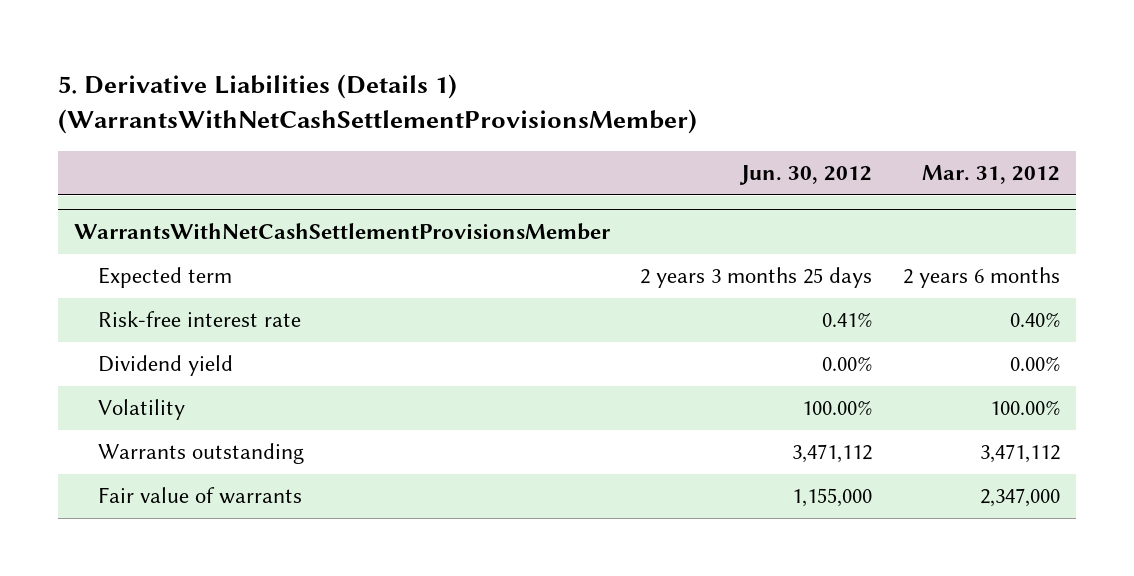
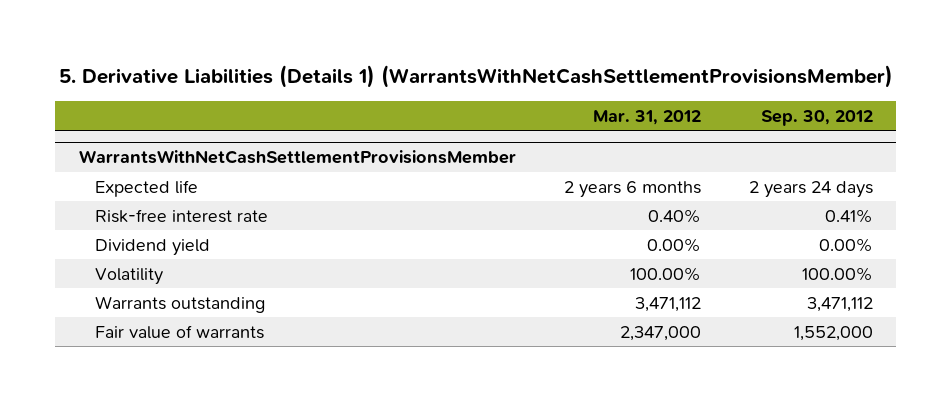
- | Jun. 30, 2012 | Mar. 31, 2012
+ | Mar. 31, 2012 | Sep. 30, 2012
@ WarrantsWithNetCashSettlementProvisionsMember
- Expected term | 2 years 3 months 25 days | 2 years 6 months
+ Expected life | 2 years 6 months | 2 years 24 days

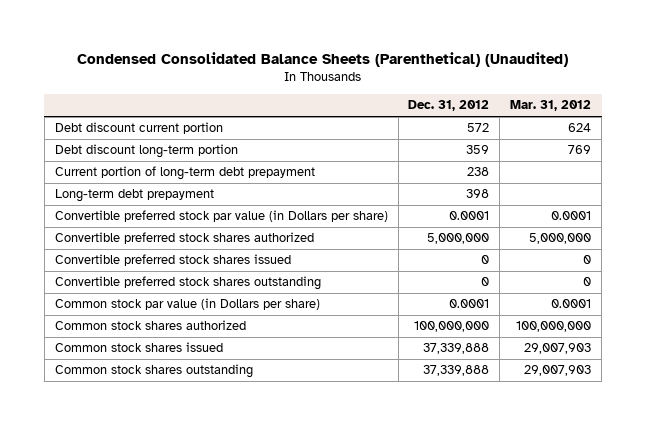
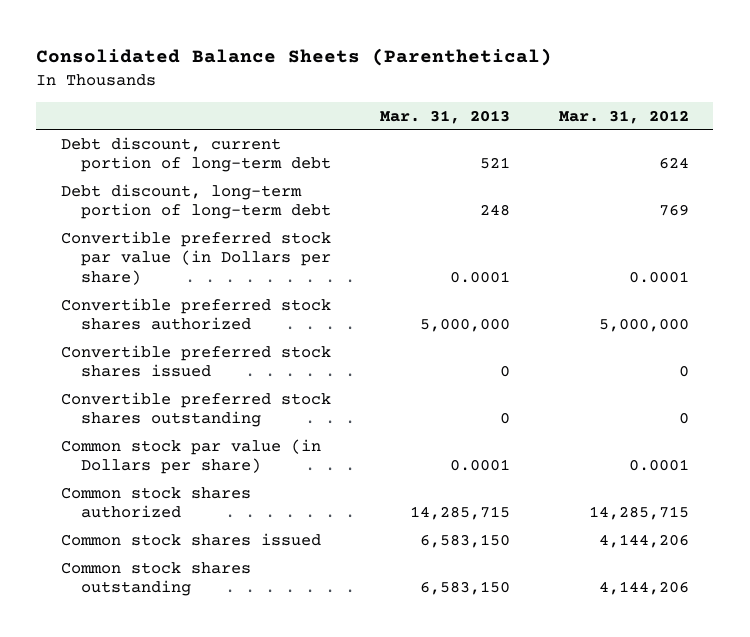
- Condensed Consolidated Balance Sheets (Parenthetical) (Unaudited)
+ Consolidated Balance Sheets (Parenthetical)
- | Dec. 31, 2012 | Mar. 31, 2012
+ | Mar. 31, 2013 | Mar. 31, 2012
- Debt discount current portion | 572 | 624
- Debt discount long-term portion | 359 | 769
- Current portion of long-term debt prepayment | 238 |
- Long-term debt prepayment | 398 |
+ Debt discount, current portion of long-term debt | 521 | 624
+ Debt discount, long-term portion of long-term debt | 248 | 769
- Common stock shares authorized | 100,000,000 | 100,000,000
- Common stock shares issued | 37,339,888 | 29,007,903
- Common stock shares outstanding | 37,339,888 | 29,007,903
+ Common stock shares authorized | 14,285,715 | 14,285,715
+ Common stock shares issued | 6,583,150 | 4,144,206
+ Common stock shares outstanding | 6,583,150 | 4,144,206

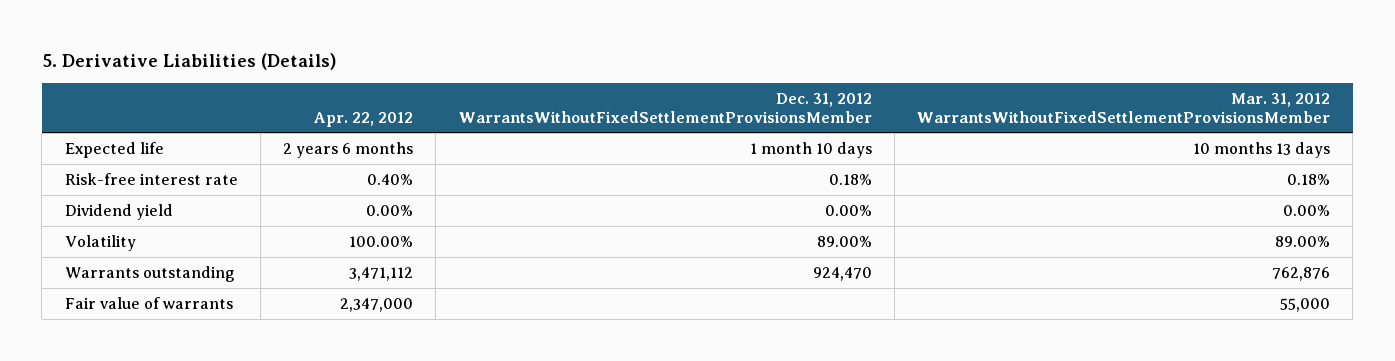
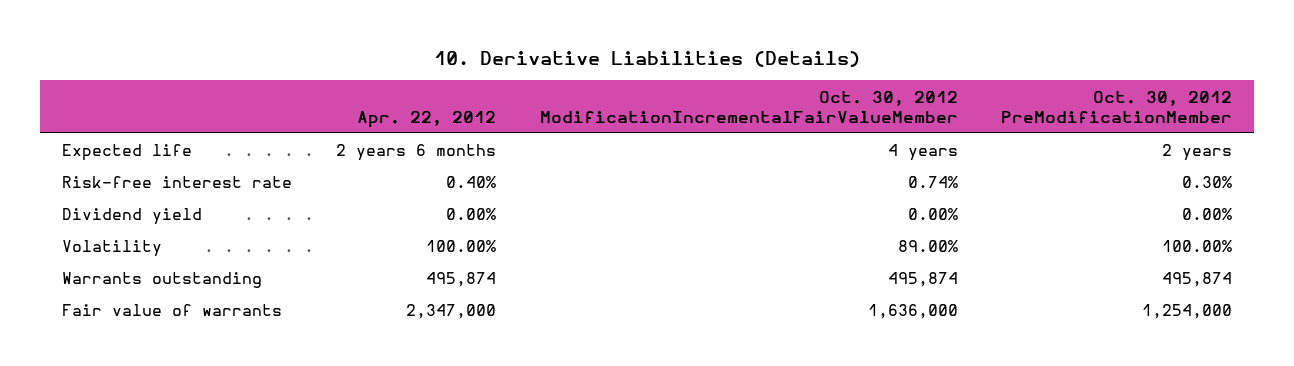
- 5. Derivative Liabilities (Details)
+ 10. Derivative Liabilities (Details)
- | Apr. 22, 2012 | Dec. 31, 2012 WarrantsWithoutFixedSettlementProvisionsMember | Mar. 31, 2012 WarrantsWithoutFixedSettlementProvisionsMember
+ | Apr. 22, 2012 | Oct. 30, 2012 ModificationIncrementalFairValueMember | Oct. 30, 2012 PreModificationMember
- Warrants outstanding | 3,471,112 | 924,470 | 762,876
+ Warrants outstanding | 495,874 | 495,874 | 495,874

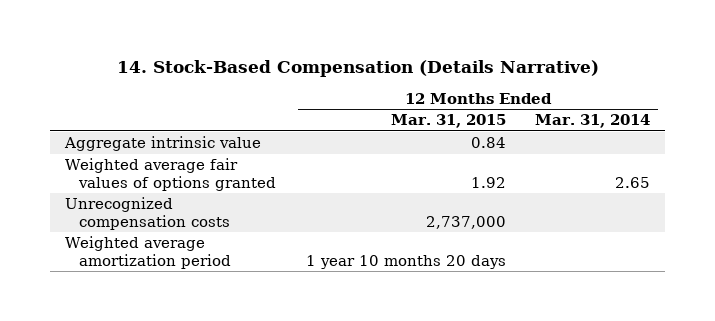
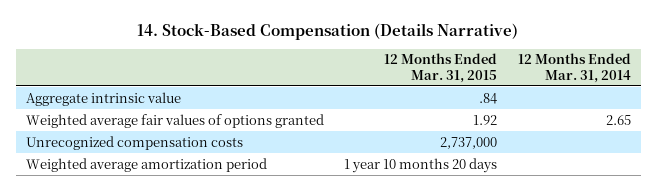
- Aggregate intrinsic value | 0.84 |
+ Aggregate intrinsic value | .84 |

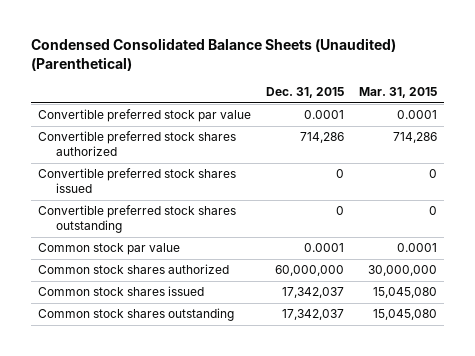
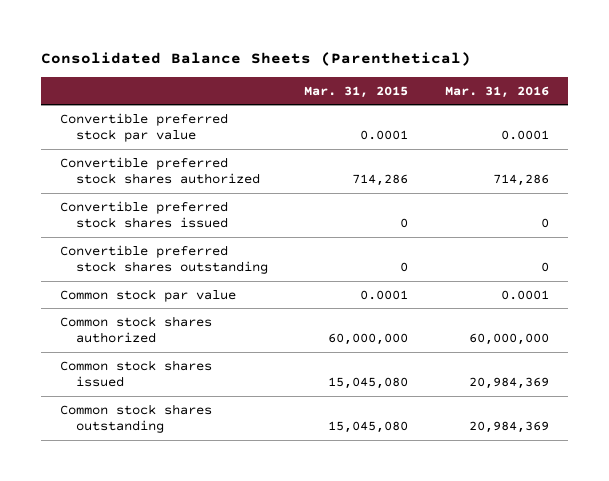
- Condensed Consolidated Balance Sheets (Unaudited) (Parenthetical)
+ Consolidated Balance Sheets (Parenthetical)
- | Dec. 31, 2015 | Mar. 31, 2015
+ | Mar. 31, 2015 | Mar. 31, 2016
- Common stock shares authorized | 60,000,000 | 30,000,000
+ Common stock shares authorized | 60,000,000 | 60,000,000

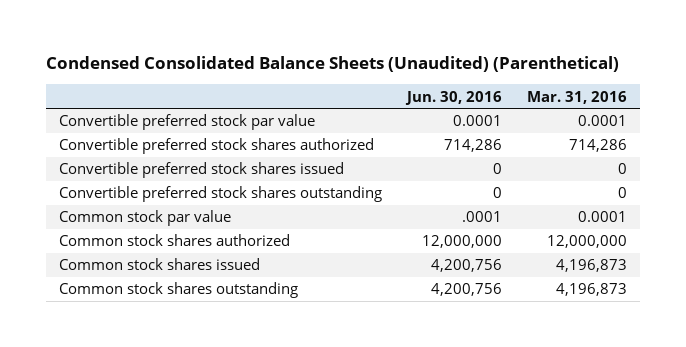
- Consolidated Balance Sheets (Parenthetical)
+ Condensed Consolidated Balance Sheets (Unaudited) (Parenthetical)
- | Mar. 31, 2015 | Mar. 31, 2016
+ | Jun. 30, 2016 | Mar. 31, 2016
- Common stock shares authorized | 60,000,000 | 60,000,000
- Common stock shares issued | 15,045,080 | 20,984,369
- Common stock shares outstanding | 15,045,080 | 20,984,369
+ Common stock shares authorized | 12,000,000 | 12,000,000
+ Common stock shares issued | 4,200,756 | 4,196,873
+ Common stock shares outstanding | 4,200,756 | 4,196,873

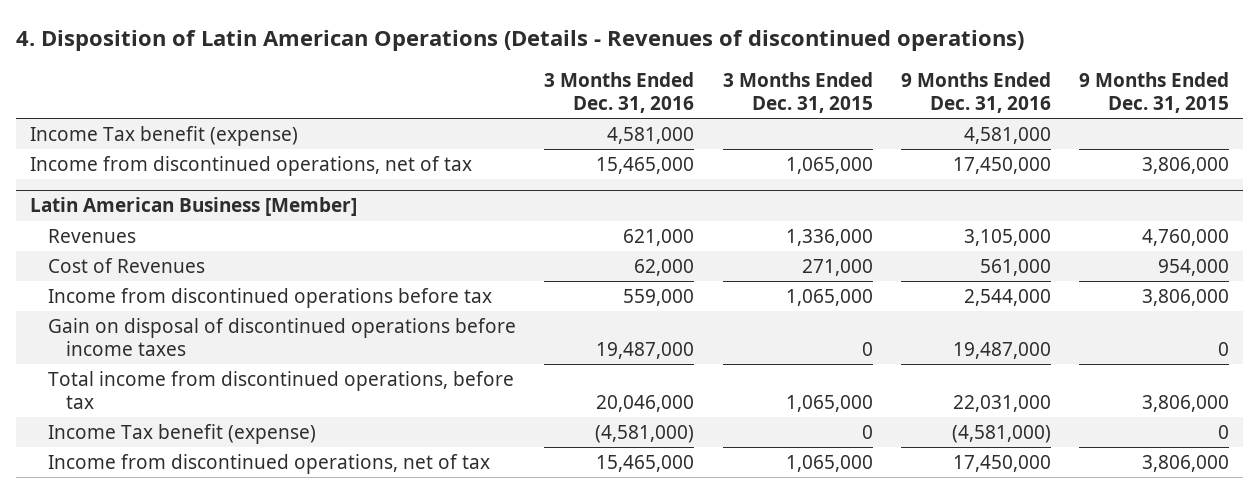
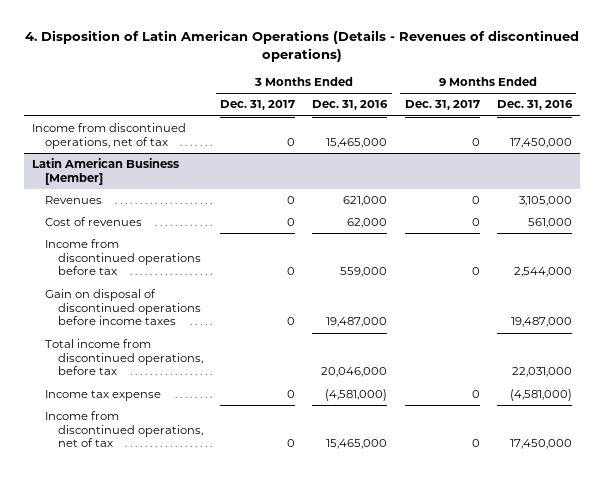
- | 3 Months Ended Dec. 31, 2016 | 3 Months Ended Dec. 31, 2015 | 9 Months Ended Dec. 31, 2016 | 9 Months Ended Dec. 31, 2015
+ | 3 Months Ended Dec. 31, 2017 | 3 Months Ended Dec. 31, 2016 | 9 Months Ended Dec. 31, 2017 | 9 Months Ended Dec. 31, 2016
- Income Tax benefit (expense) | 4,581,000 | | 4,581,000 |
@ Latin American Business [Member]
- Cost of Revenues | 62,000 | 271,000 | 561,000 | 954,000
+ Cost of revenues | 0 | 62,000 | 0 | 561,000
- Income Tax benefit (expense) | (4,581,000) | 0 | (4,581,000) | 0
+ Income tax expense | 0 | (4,581,000) | 0 | (4,581,000)

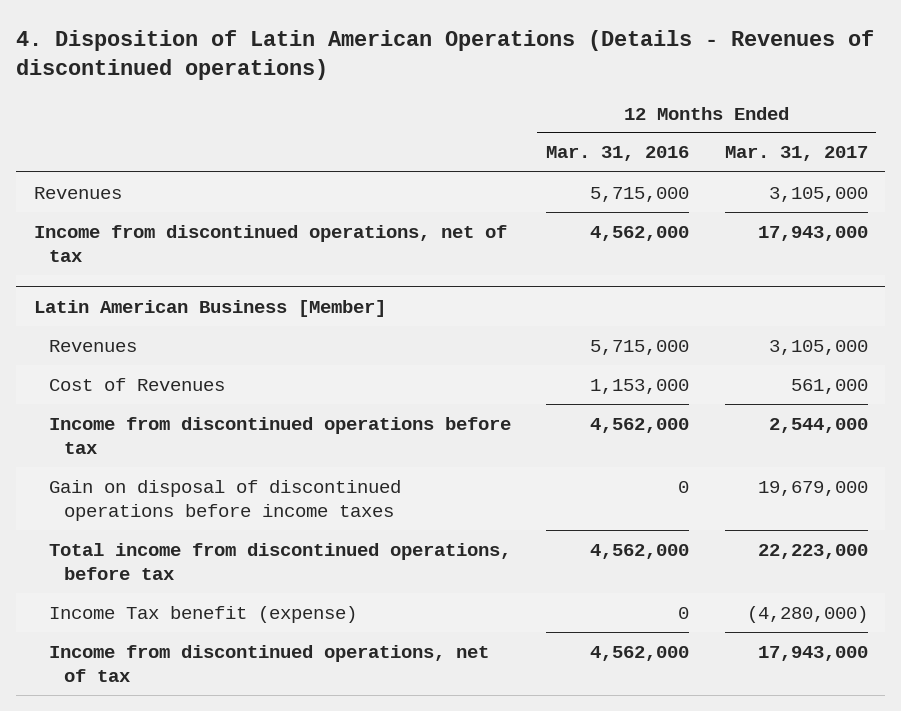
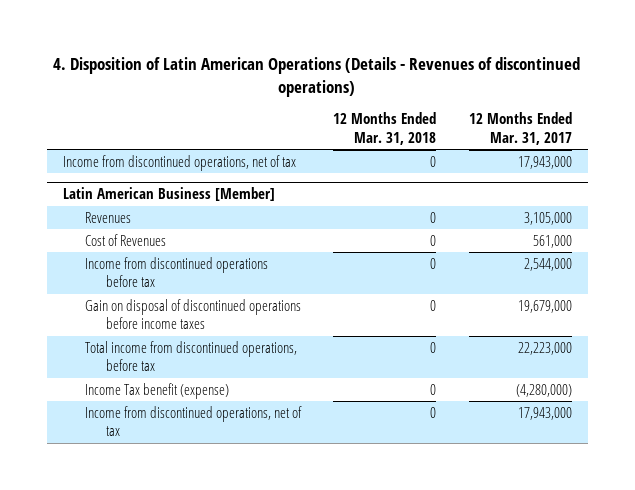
- | 12 Months Ended Mar. 31, 2016 | 12 Months Ended Mar. 31, 2017
+ | 12 Months Ended Mar. 31, 2018 | 12 Months Ended Mar. 31, 2017
- Revenues | 5,715,000 | 3,105,000

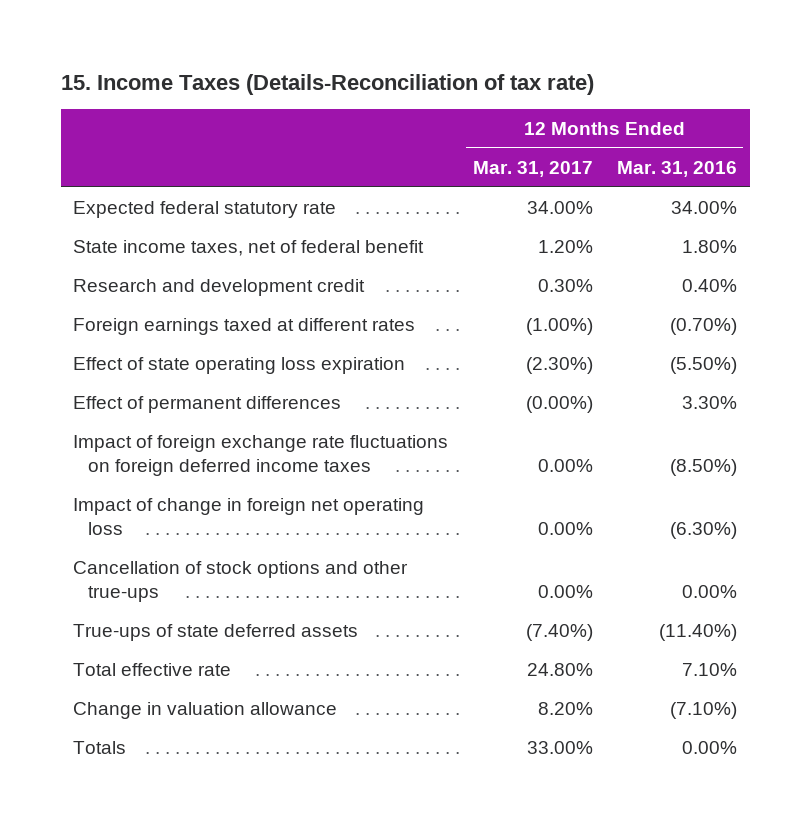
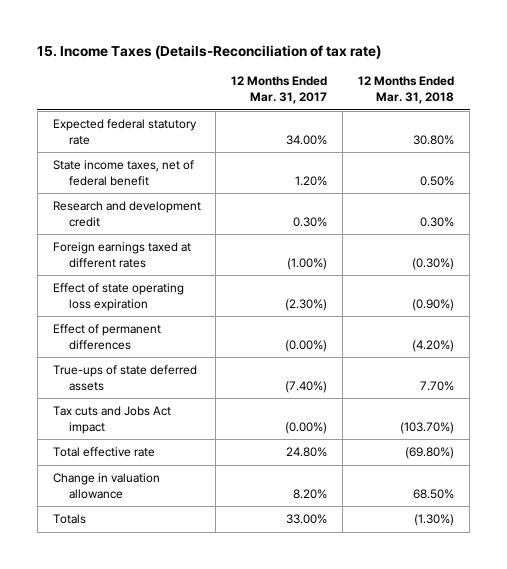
- | 12 Months Ended Mar. 31, 2017 | 12 Months Ended Mar. 31, 2016
+ | 12 Months Ended Mar. 31, 2017 | 12 Months Ended Mar. 31, 2018
- Impact of foreign exchange rate fluctuations on foreign deferred income taxes | 0.00% | (8.50%)
- Impact of change in foreign net operating loss | 0.00% | (6.30%)
- Cancellation of stock options and other true-ups | 0.00% | 0.00%
+ Tax cuts and Jobs Act impact | (0.00%) | (103.70%)

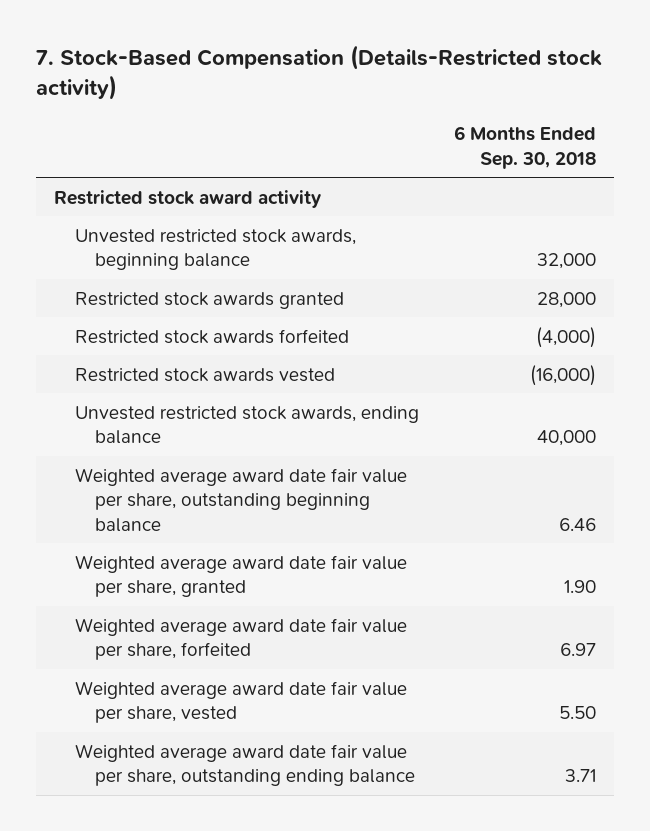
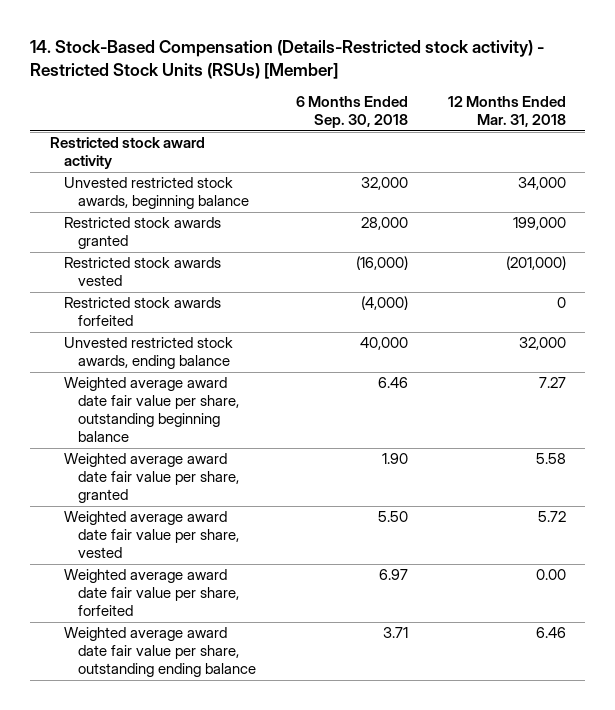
- 7. Stock-Based Compensation (Details-Restricted stock activity)
+ 14. Stock-Based Compensation (Details-Restricted stock activity) - Restricted Stock Units (RSUs) [Member]
- | 6 Months Ended Sep. 30, 2018
+ | 6 Months Ended Sep. 30, 2018 | 12 Months Ended Mar. 31, 2018
moved down: Restricted stock awards forfeited | (4,000) | 0
moved down: Weighted average award date fair value per share, forfeited | 6.97 | 0.00

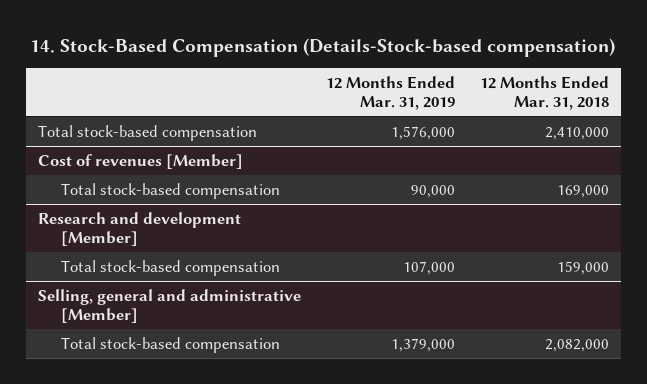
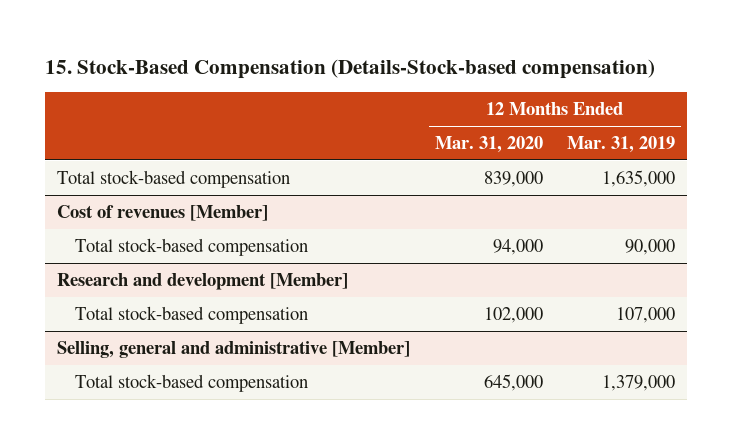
- 14. Stock-Based Compensation (Details-Stock-based compensation)
+ 15. Stock-Based Compensation (Details-Stock-based compensation)
- | 12 Months Ended Mar. 31, 2019 | 12 Months Ended Mar. 31, 2018
+ | 12 Months Ended Mar. 31, 2020 | 12 Months Ended Mar. 31, 2019
- Total stock-based compensation | 1,576,000 | 2,410,000
+ Total stock-based compensation | 839,000 | 1,635,000

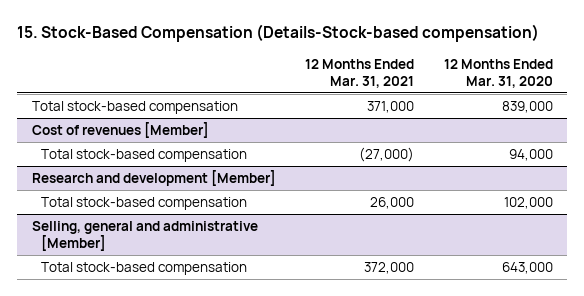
- | 12 Months Ended Mar. 31, 2020 | 12 Months Ended Mar. 31, 2019
+ | 12 Months Ended Mar. 31, 2021 | 12 Months Ended Mar. 31, 2020
@ Selling, general and administrative [Member]
- Total stock-based compensation | 645,000 | 1,379,000
+ Total stock-based compensation | 372,000 | 643,000

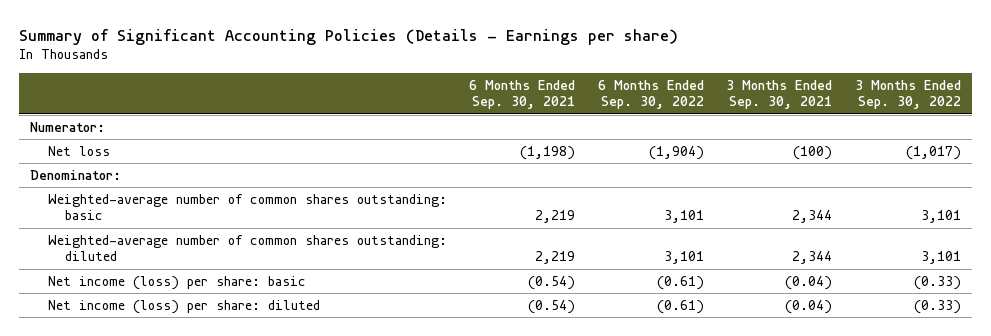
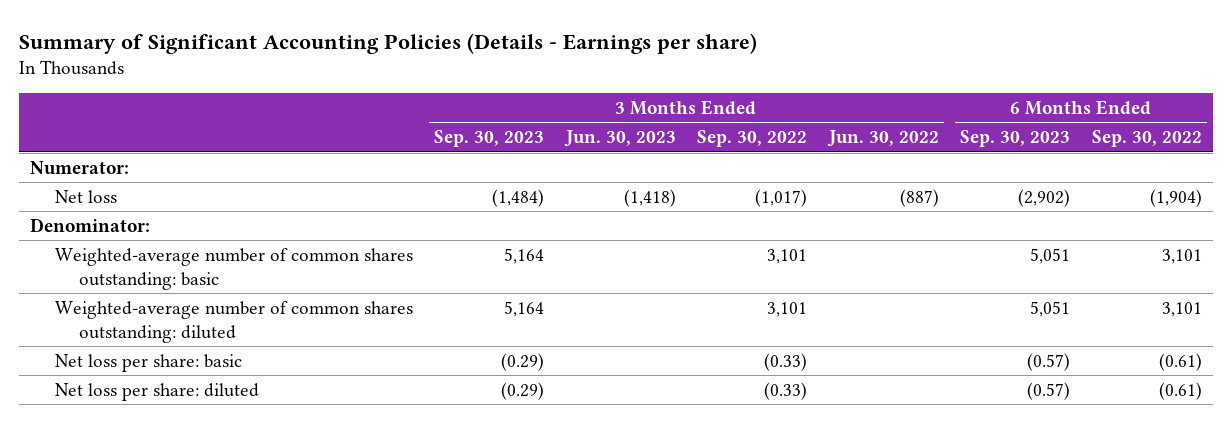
- | 6 Months Ended Sep. 30, 2021 | 6 Months Ended Sep. 30, 2022 | 3 Months Ended Sep. 30, 2021 | 3 Months Ended Sep. 30, 2022
+ | 3 Months Ended Sep. 30, 2023 | 3 Months Ended Jun. 30, 2023 | 3 Months Ended Sep. 30, 2022 | 3 Months Ended Jun. 30, 2022 | 6 Months Ended Sep. 30, 2023 | 6 Months Ended Sep. 30, 2022
- Net income (loss) per share: basic | (0.54) | (0.61) | (0.04) | (0.33)
- Net income (loss) per share: diluted | (0.54) | (0.61) | (0.04) | (0.33)
+ Net loss per share: basic | (0.29) | | (0.33) | | (0.57) | (0.61)
+ Net loss per share: diluted | (0.29) | | (0.33) | | (0.57) | (0.61)

